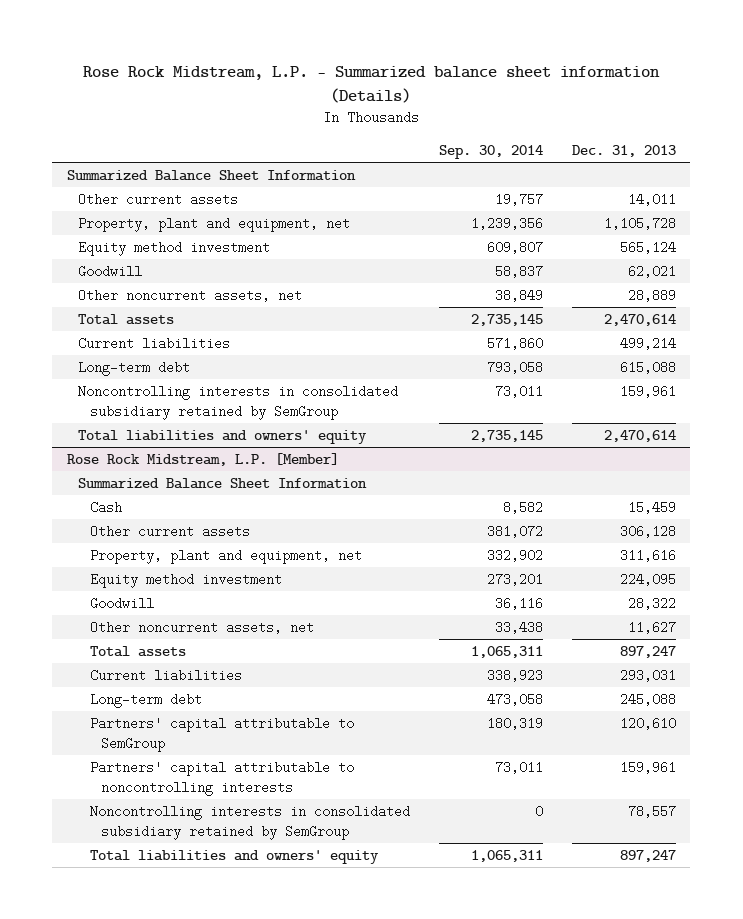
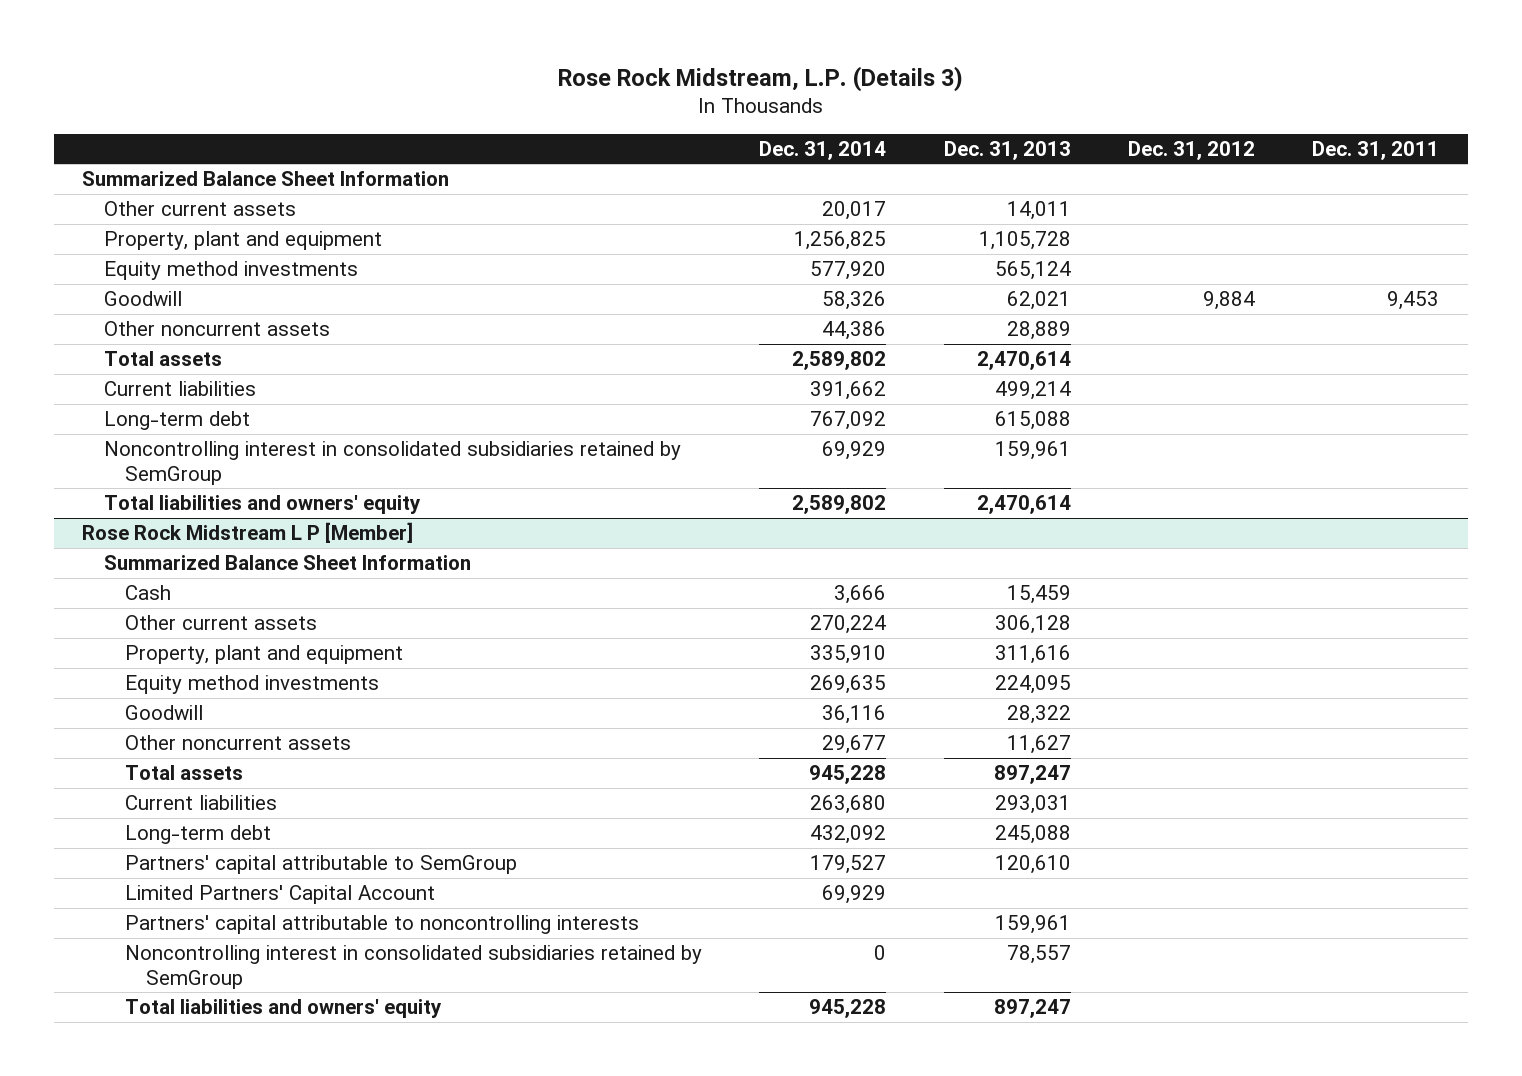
- Rose Rock Midstream, L.P. - Summarized balance sheet information (Details)
+ Rose Rock Midstream, L.P. (Details 3)
- | Sep. 30, 2014 | Dec. 31, 2013
+ | Dec. 31, 2014 | Dec. 31, 2013 | Dec. 31, 2012 | Dec. 31, 2011
- Property, plant and equipment, net | 1,239,356 | 1,105,728
- Equity method investment | 609,807 | 565,124
+ Property, plant and equipment | 1,256,825 | 1,105,728 | |
+ Equity method investments | 577,920 | 565,124 | |
- Other noncurrent assets, net | 38,849 | 28,889
+ Other noncurrent assets | 44,386 | 28,889 | |
- Noncontrolling interests in consolidated subsidiary retained by SemGroup | 73,011 | 159,961
+ Noncontrolling interest in consolidated subsidiaries retained by SemGroup | 69,929 | 159,961 | |
- Rose Rock Midstream, L.P. [Member]
+ Rose Rock Midstream L P [Member]
- Property, plant and equipment, net | 332,902 | 311,616
- Equity method investment | 273,201 | 224,095
+ Property, plant and equipment | 335,910 | 311,616 | |
+ Equity method investments | 269,635 | 224,095 | |
- Other noncurrent assets, net | 33,438 | 11,627
+ Other noncurrent assets | 29,677 | 11,627 | |
+ Limited Partners' Capital Account | 69,929 | | |
- Noncontrolling interests in consolidated subsidiary retained by SemGroup | 0 | 78,557
+ Noncontrolling interest in consolidated subsidiaries retained by SemGroup | 0 | 78,557 | |

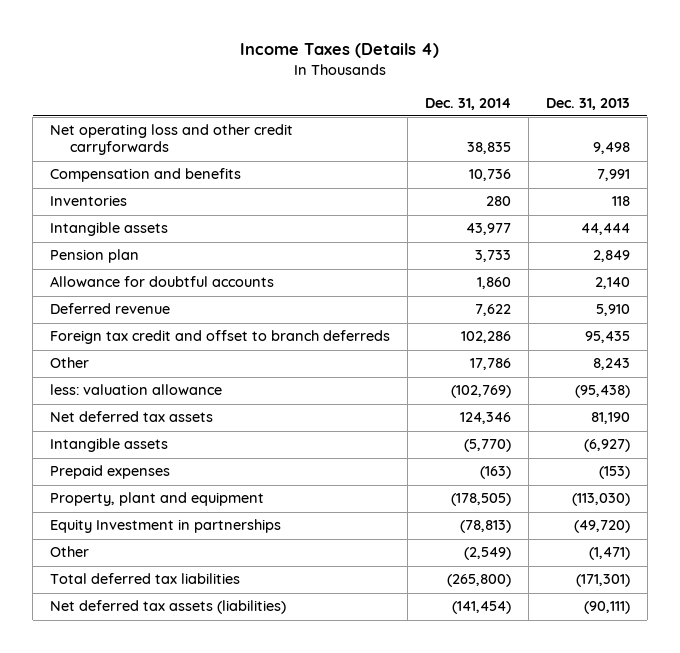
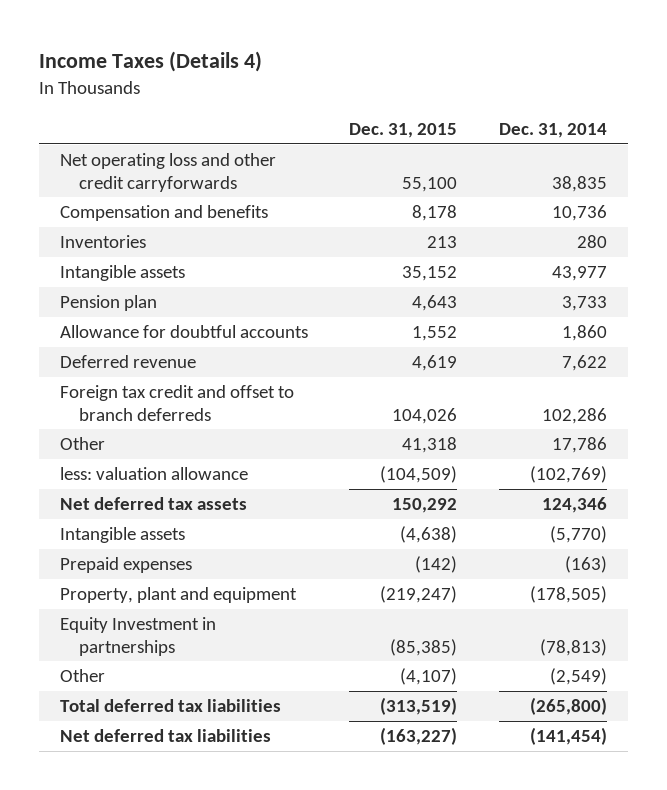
- | Dec. 31, 2014 | Dec. 31, 2013
+ | Dec. 31, 2015 | Dec. 31, 2014
- Net deferred tax assets (liabilities) | (141,454) | (90,111)
+ Net deferred tax liabilities | (163,227) | (141,454)

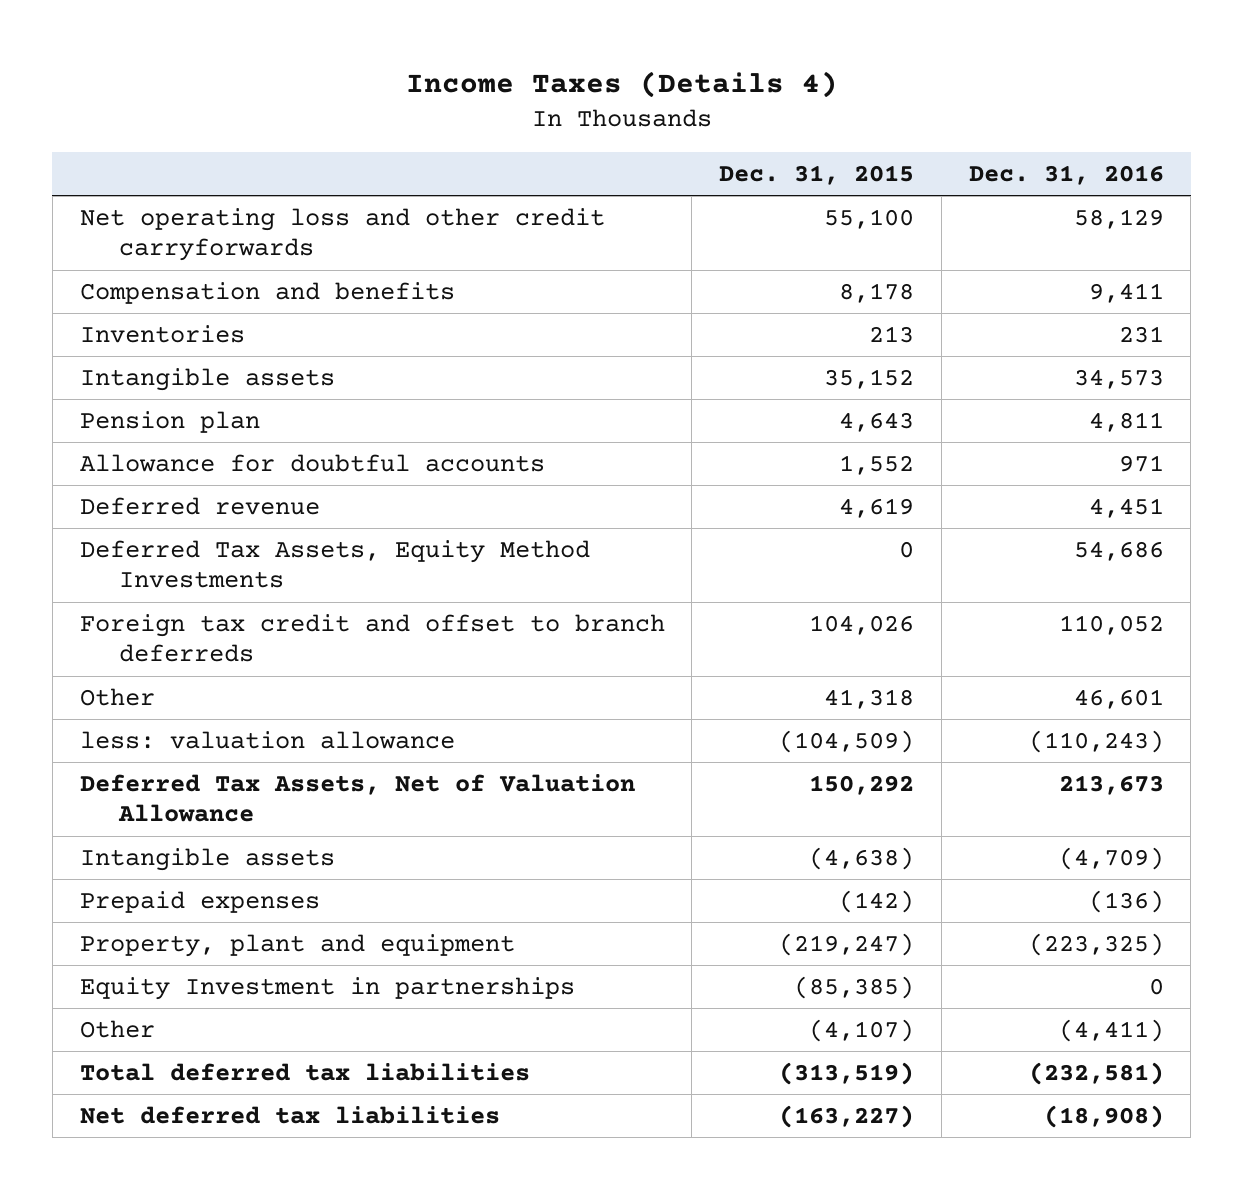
- | Dec. 31, 2015 | Dec. 31, 2014
+ | Dec. 31, 2015 | Dec. 31, 2016
+ Deferred Tax Assets, Equity Method Investments | 0 | 54,686
- Net deferred tax assets | 150,292 | 124,346
+ Deferred Tax Assets, Net of Valuation Allowance | 150,292 | 213,673

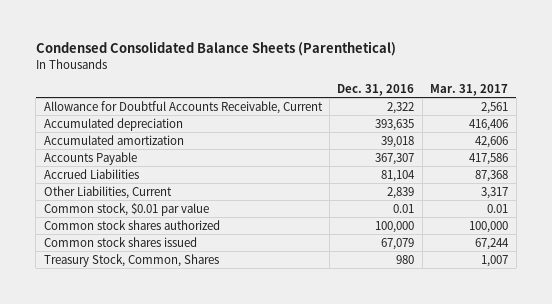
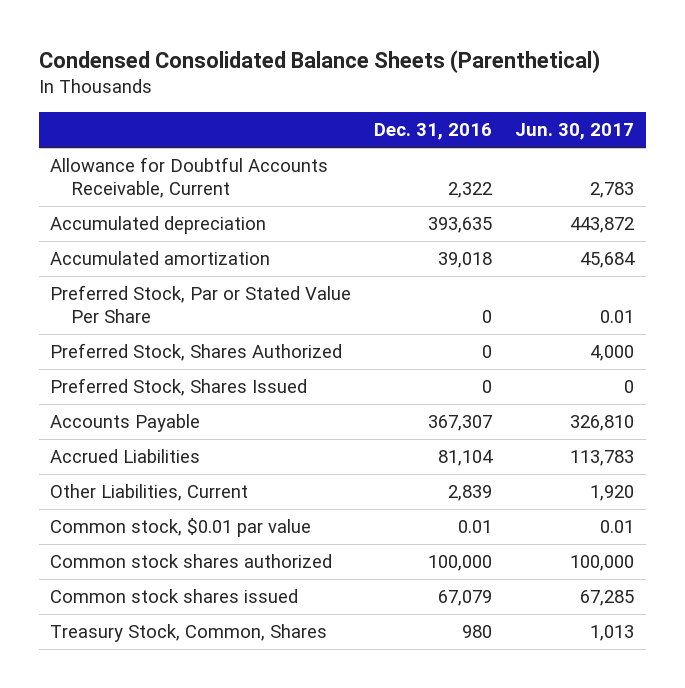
- | Dec. 31, 2016 | Mar. 31, 2017
+ | Dec. 31, 2016 | Jun. 30, 2017
+ Preferred Stock, Par or Stated Value Per Share | 0 | 0.01
+ Preferred Stock, Shares Authorized | 0 | 4,000
+ Preferred Stock, Shares Issued | 0 | 0

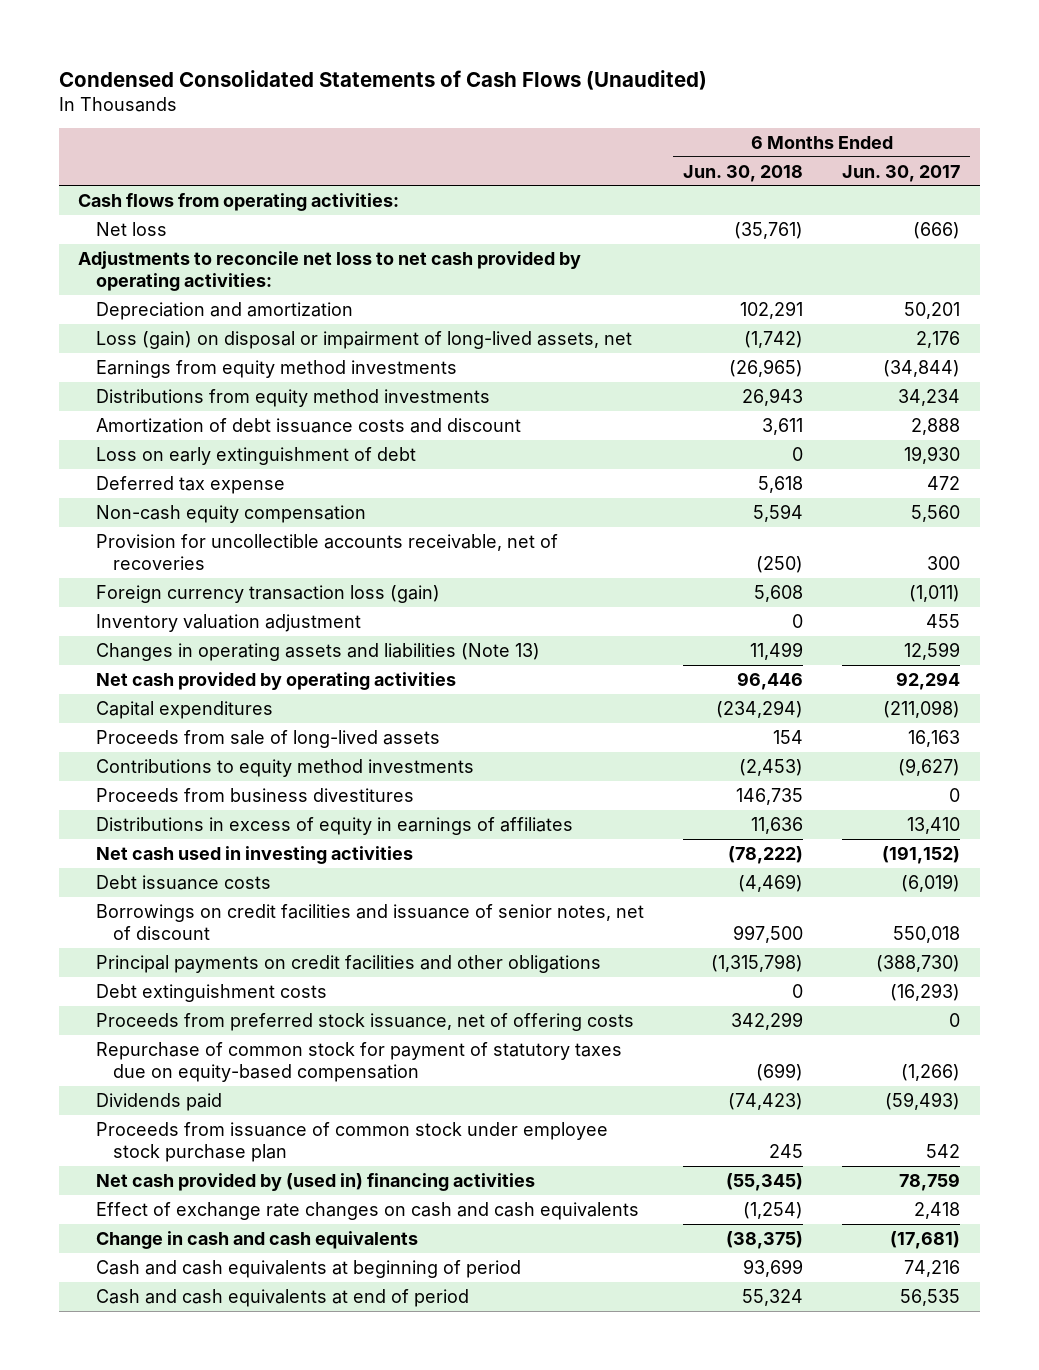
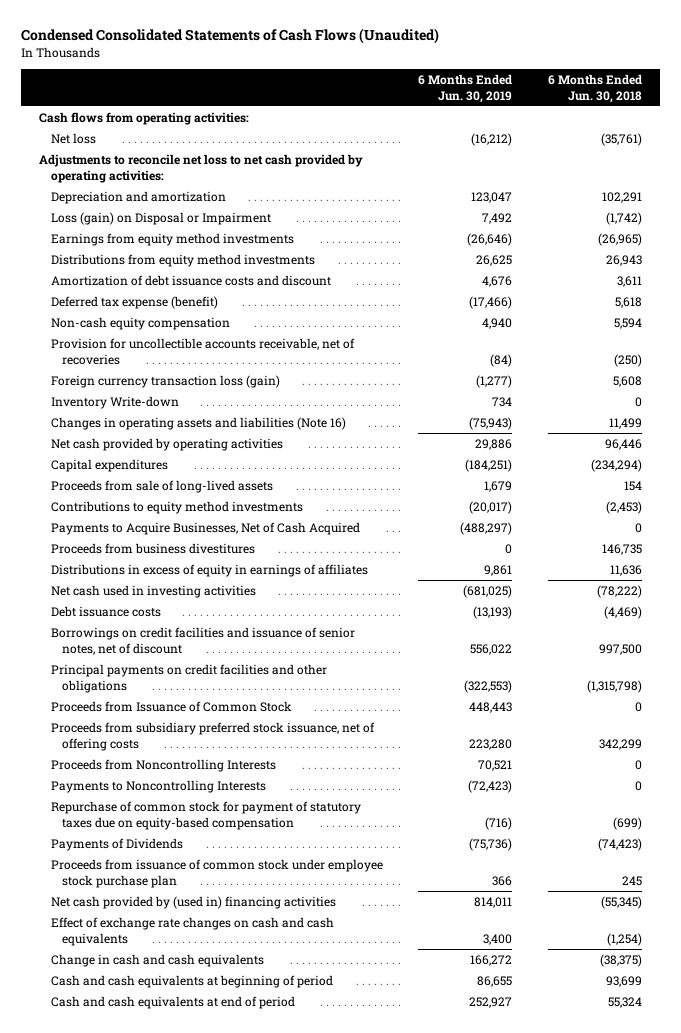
- | 6 Months Ended Jun. 30, 2018 | 6 Months Ended Jun. 30, 2017
+ | 6 Months Ended Jun. 30, 2019 | 6 Months Ended Jun. 30, 2018
- Loss (gain) on disposal or impairment of long-lived assets, net | (1,742) | 2,176
+ Loss (gain) on Disposal or Impairment | 7,492 | (1,742)
- Loss on early extinguishment of debt | 0 | 19,930
- Deferred tax expense | 5,618 | 472
+ Deferred tax expense (benefit) | (17,466) | 5,618
- Inventory valuation adjustment | 0 | 455
- Changes in operating assets and liabilities (Note 13) | 11,499 | 12,599
+ Inventory Write-down | 734 | 0
+ Changes in operating assets and liabilities (Note 16) | (75,943) | 11,499
+ Payments to Acquire Businesses, Net of Cash Acquired | (488,297) | 0
- Debt extinguishment costs | 0 | (16,293)
- Proceeds from preferred stock issuance, net of offering costs | 342,299 | 0
+ Proceeds from Issuance of Common Stock | 448,443 | 0
+ Proceeds from subsidiary preferred stock issuance, net of offering costs | 223,280 | 342,299
+ Proceeds from Noncontrolling Interests | 70,521 | 0
+ Payments to Noncontrolling Interests | (72,423) | 0
- Dividends paid | (74,423) | (59,493)
+ Payments of Dividends | (75,736) | (74,423)

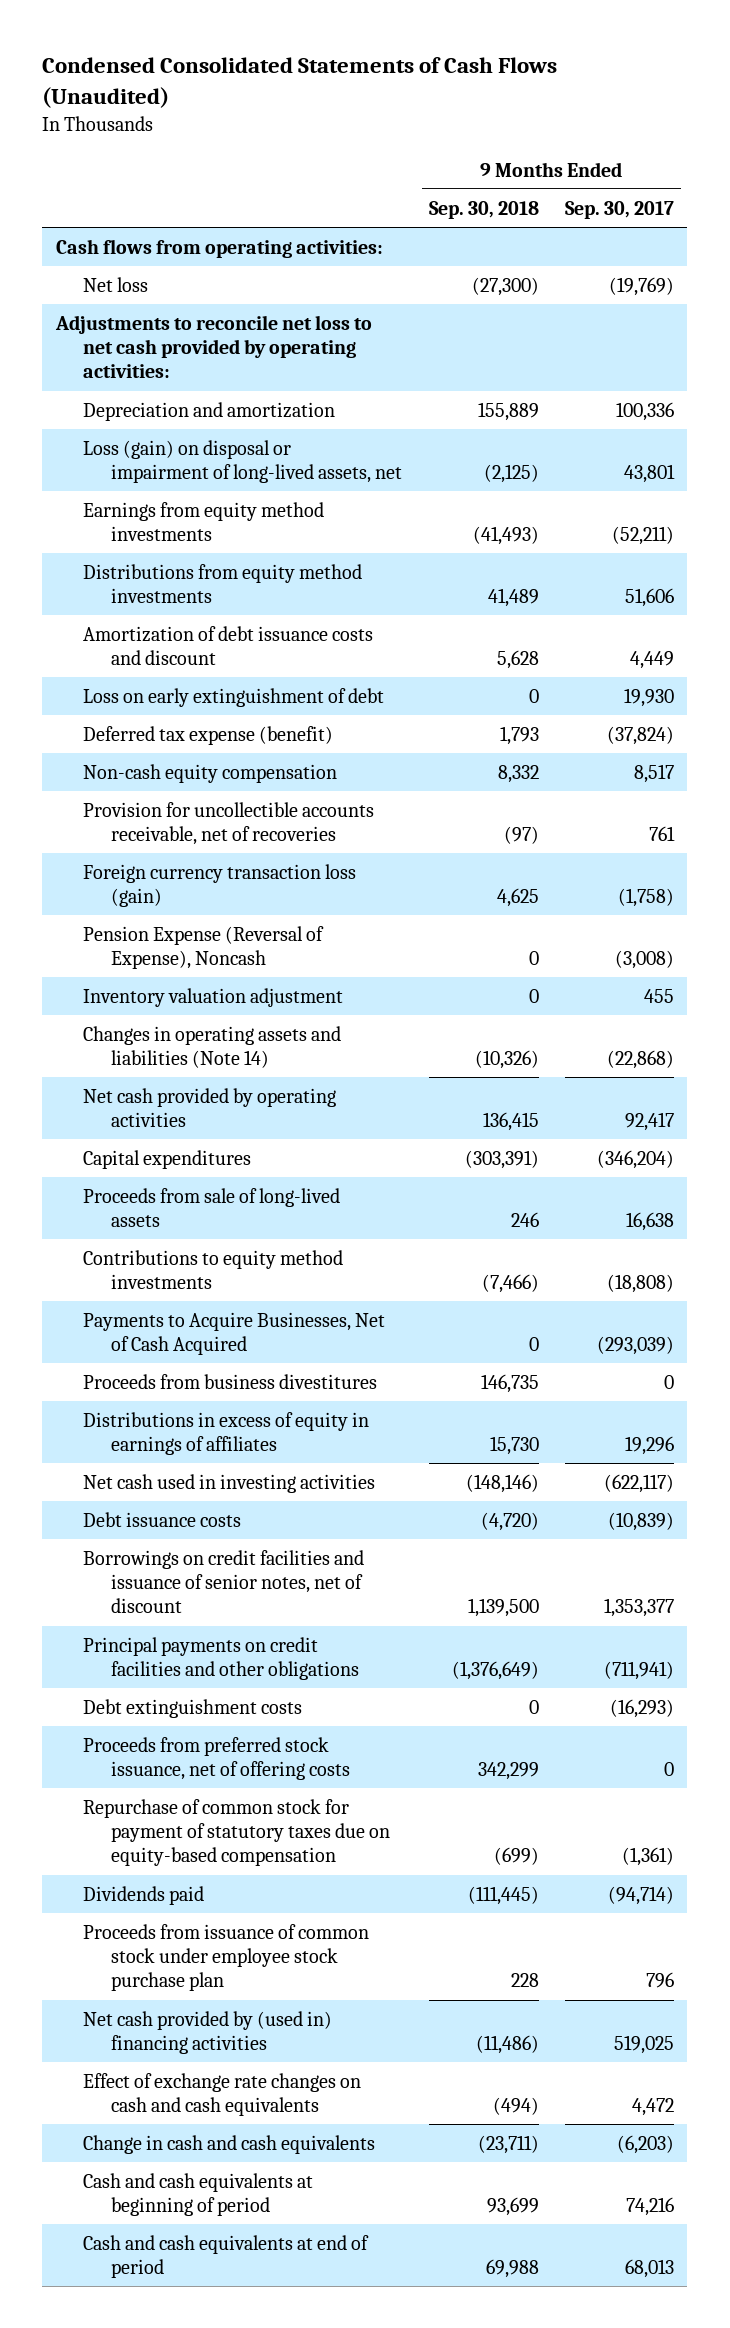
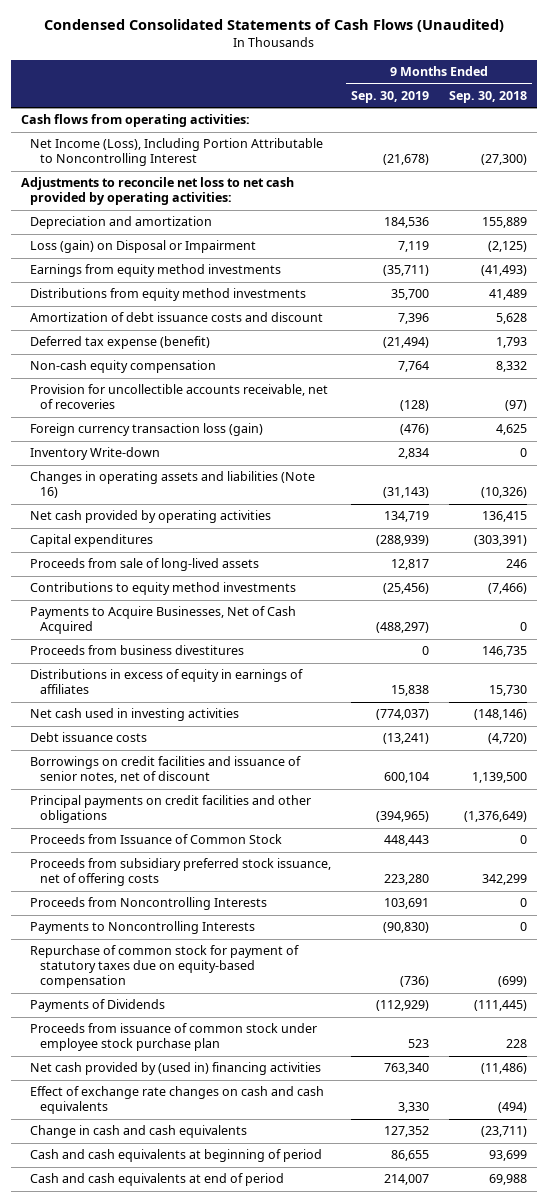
- | 9 Months Ended Sep. 30, 2018 | 9 Months Ended Sep. 30, 2017
+ | 9 Months Ended Sep. 30, 2019 | 9 Months Ended Sep. 30, 2018
- Net loss | (27,300) | (19,769)
+ Net Income (Loss), Including Portion Attributable to Noncontrolling Interest | (21,678) | (27,300)
- Loss (gain) on disposal or impairment of long-lived assets, net | (2,125) | 43,801
+ Loss (gain) on Disposal or Impairment | 7,119 | (2,125)
- Loss on early extinguishment of debt | 0 | 19,930
- Pension Expense (Reversal of Expense), Noncash | 0 | (3,008)
- Inventory valuation adjustment | 0 | 455
- Changes in operating assets and liabilities (Note 14) | (10,326) | (22,868)
+ Inventory Write-down | 2,834 | 0
+ Changes in operating assets and liabilities (Note 16) | (31,143) | (10,326)
- Debt extinguishment costs | 0 | (16,293)
- Proceeds from preferred stock issuance, net of offering costs | 342,299 | 0
+ Proceeds from Issuance of Common Stock | 448,443 | 0
+ Proceeds from subsidiary preferred stock issuance, net of offering costs | 223,280 | 342,299
+ Proceeds from Noncontrolling Interests | 103,691 | 0
+ Payments to Noncontrolling Interests | (90,830) | 0
- Dividends paid | (111,445) | (94,714)
+ Payments of Dividends | (112,929) | (111,445)

